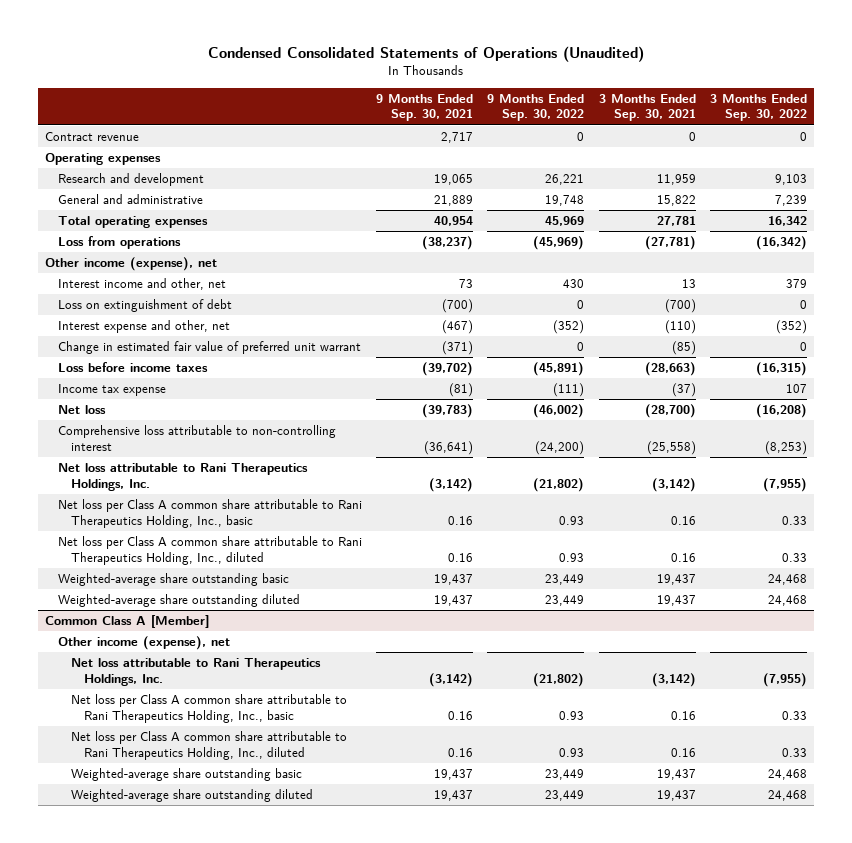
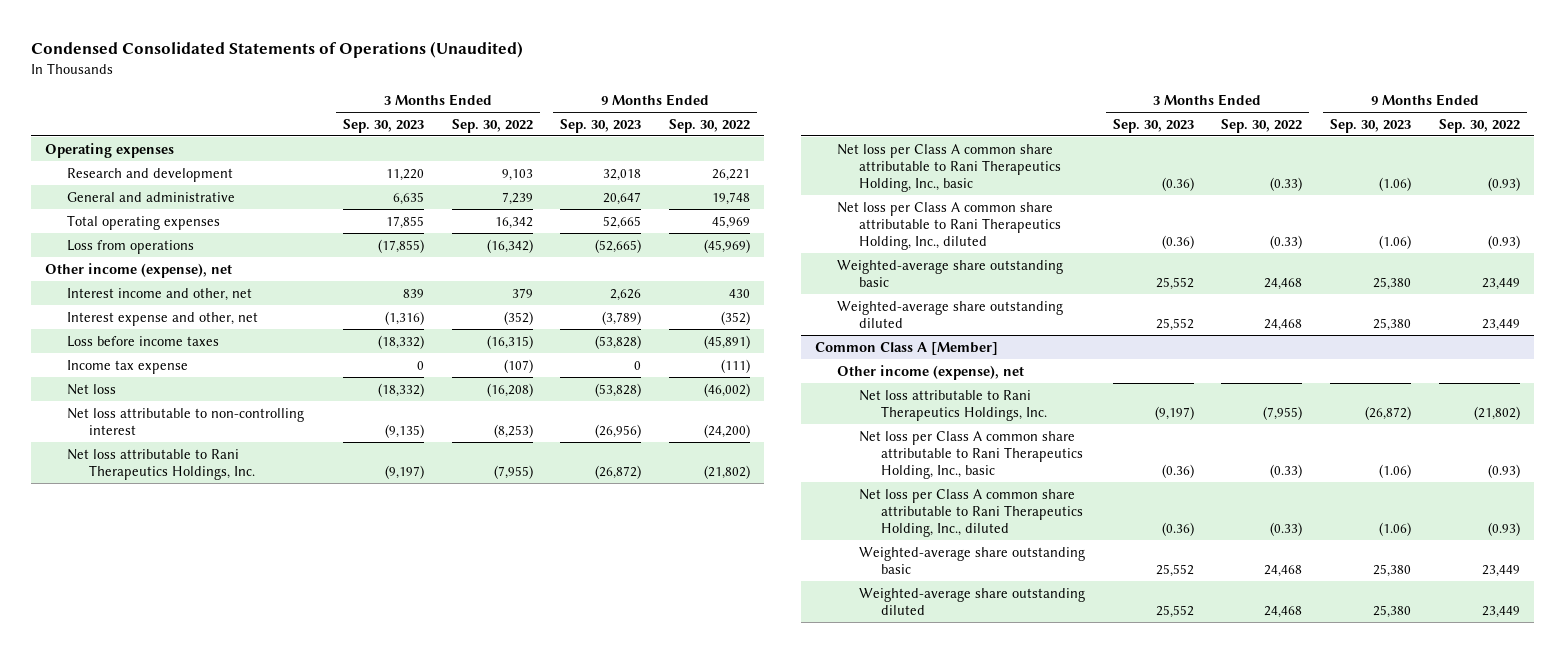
- | 9 Months Ended Sep. 30, 2021 | 9 Months Ended Sep. 30, 2022 | 3 Months Ended Sep. 30, 2021 | 3 Months Ended Sep. 30, 2022
+ | 3 Months Ended Sep. 30, 2023 | 3 Months Ended Sep. 30, 2022 | 9 Months Ended Sep. 30, 2023 | 9 Months Ended Sep. 30, 2022
- Contract revenue | 2,717 | 0 | 0 | 0
- Loss on extinguishment of debt | (700) | 0 | (700) | 0
- Change in estimated fair value of preferred unit warrant | (371) | 0 | (85) | 0
- Income tax expense | (81) | (111) | (37) | 107
+ Income tax expense | 0 | (107) | 0 | (111)
- Comprehensive loss attributable to non-controlling interest | (36,641) | (24,200) | (25,558) | (8,253)
+ Net loss attributable to non-controlling interest | (9,135) | (8,253) | (26,956) | (24,200)
- Net loss per Class A common share attributable to Rani Therapeutics Holding, Inc., basic | 0.16 | 0.93 | 0.16 | 0.33
- Net loss per Class A common share attributable to Rani Therapeutics Holding, Inc., diluted | 0.16 | 0.93 | 0.16 | 0.33
+ Net loss per Class A common share attributable to Rani Therapeutics Holding, Inc., basic | (0.36) | (0.33) | (1.06) | (0.93)
+ Net loss per Class A common share attributable to Rani Therapeutics Holding, Inc., diluted | (0.36) | (0.33) | (1.06) | (0.93)
@ Common Class A [Member]
- Net loss per Class A common share attributable to Rani Therapeutics Holding, Inc., basic | 0.16 | 0.93 | 0.16 | 0.33
- Net loss per Class A common share attributable to Rani Therapeutics Holding, Inc., diluted | 0.16 | 0.93 | 0.16 | 0.33
+ Net loss per Class A common share attributable to Rani Therapeutics Holding, Inc., basic | (0.36) | (0.33) | (1.06) | (0.93)
+ Net loss per Class A common share attributable to Rani Therapeutics Holding, Inc., diluted | (0.36) | (0.33) | (1.06) | (0.93)

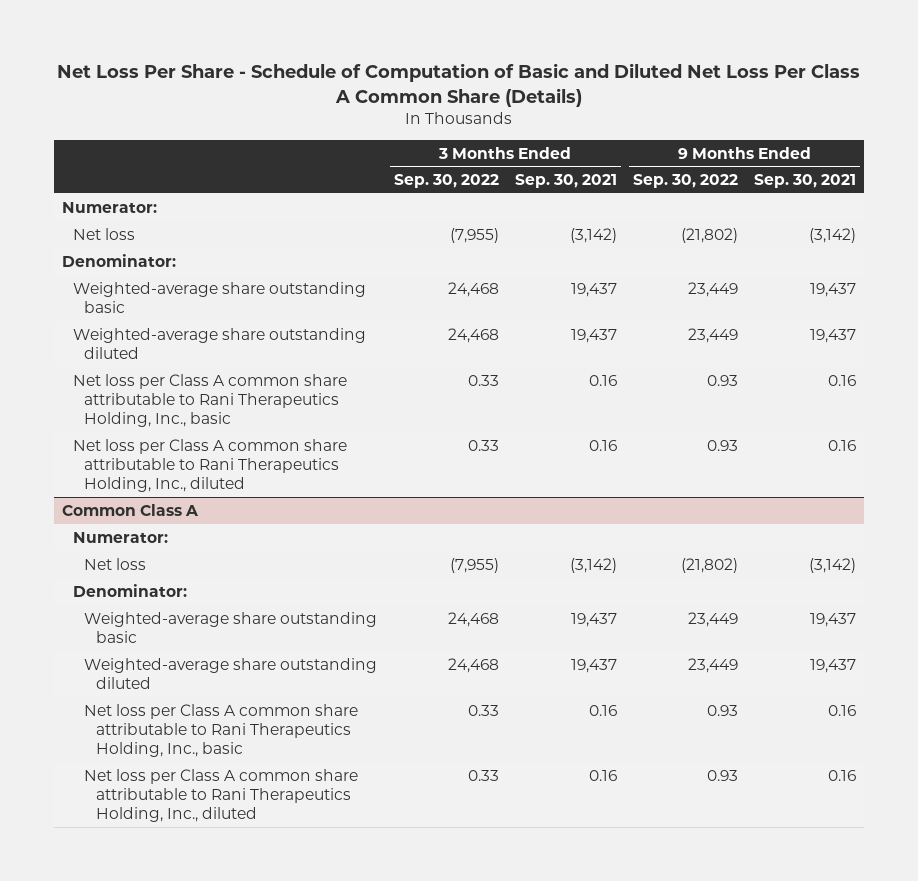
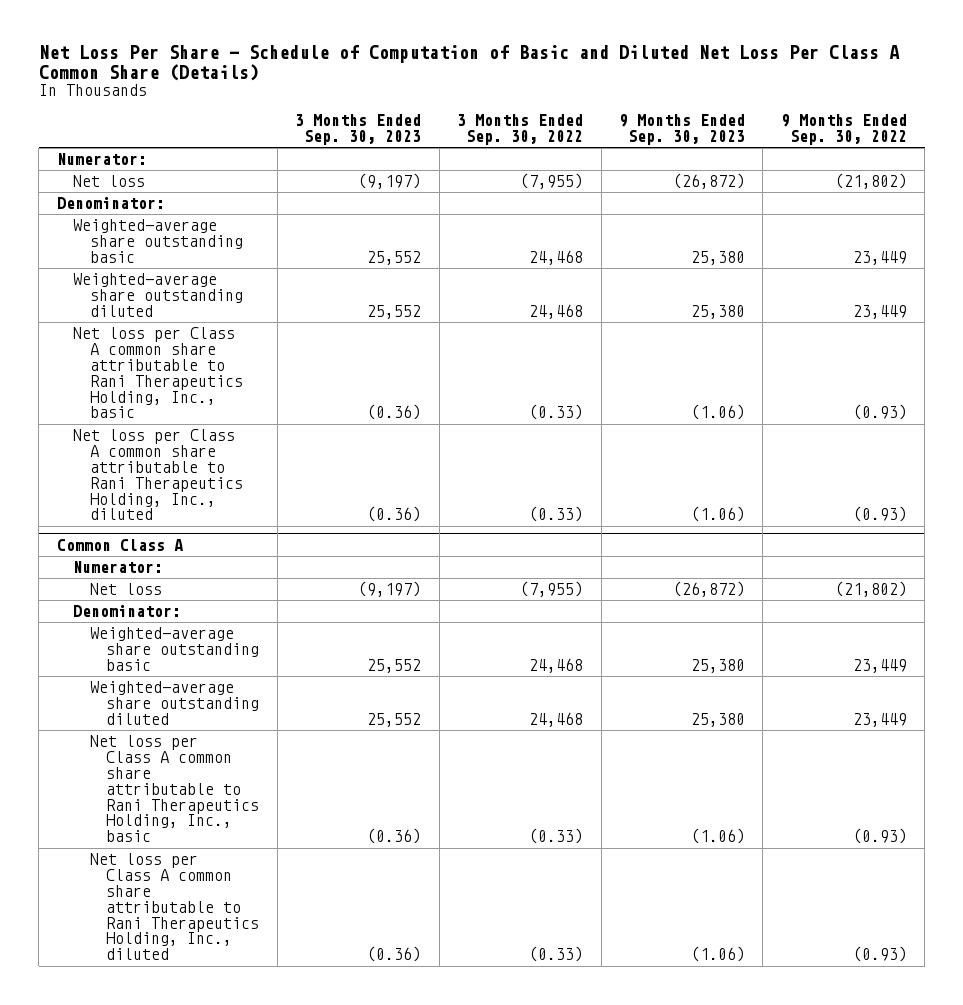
- | 3 Months Ended Sep. 30, 2022 | 3 Months Ended Sep. 30, 2021 | 9 Months Ended Sep. 30, 2022 | 9 Months Ended Sep. 30, 2021
+ | 3 Months Ended Sep. 30, 2023 | 3 Months Ended Sep. 30, 2022 | 9 Months Ended Sep. 30, 2023 | 9 Months Ended Sep. 30, 2022
- Net loss per Class A common share attributable to Rani Therapeutics Holding, Inc., basic | 0.33 | 0.16 | 0.93 | 0.16
- Net loss per Class A common share attributable to Rani Therapeutics Holding, Inc., diluted | 0.33 | 0.16 | 0.93 | 0.16
+ Net loss per Class A common share attributable to Rani Therapeutics Holding, Inc., basic | (0.36) | (0.33) | (1.06) | (0.93)
+ Net loss per Class A common share attributable to Rani Therapeutics Holding, Inc., diluted | (0.36) | (0.33) | (1.06) | (0.93)
@ Common Class A
- Net loss per Class A common share attributable to Rani Therapeutics Holding, Inc., basic | 0.33 | 0.16 | 0.93 | 0.16
- Net loss per Class A common share attributable to Rani Therapeutics Holding, Inc., diluted | 0.33 | 0.16 | 0.93 | 0.16
+ Net loss per Class A common share attributable to Rani Therapeutics Holding, Inc., basic | (0.36) | (0.33) | (1.06) | (0.93)
+ Net loss per Class A common share attributable to Rani Therapeutics Holding, Inc., diluted | (0.36) | (0.33) | (1.06) | (0.93)

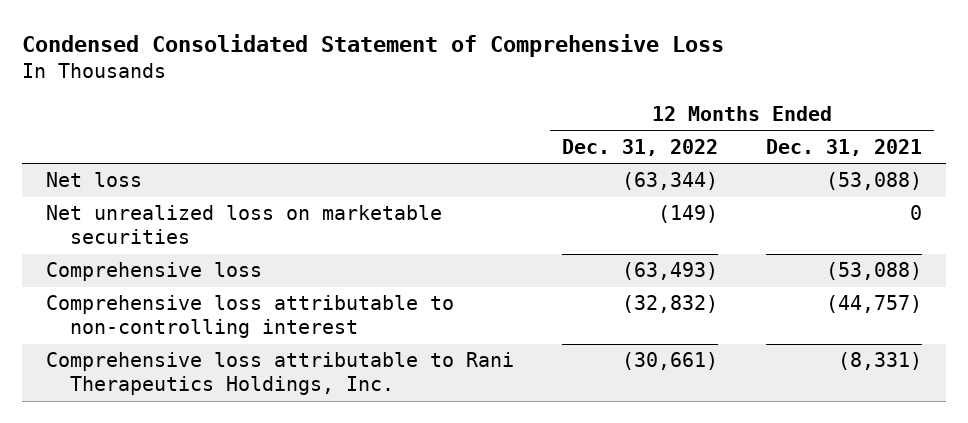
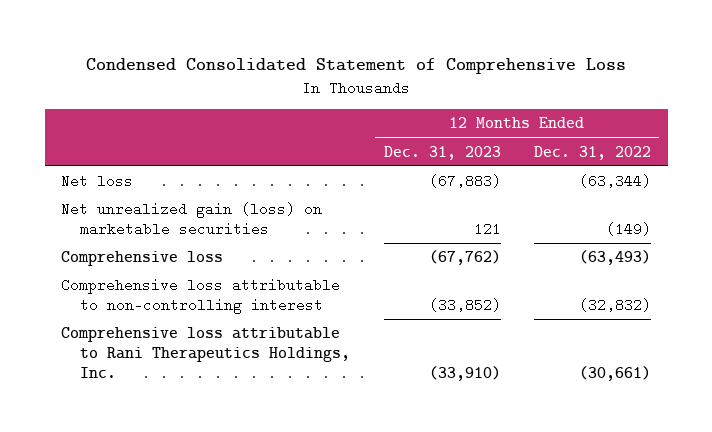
- | 12 Months Ended Dec. 31, 2022 | 12 Months Ended Dec. 31, 2021
+ | 12 Months Ended Dec. 31, 2023 | 12 Months Ended Dec. 31, 2022
- Net unrealized loss on marketable securities | (149) | 0
+ Net unrealized gain (loss) on marketable securities | 121 | (149)

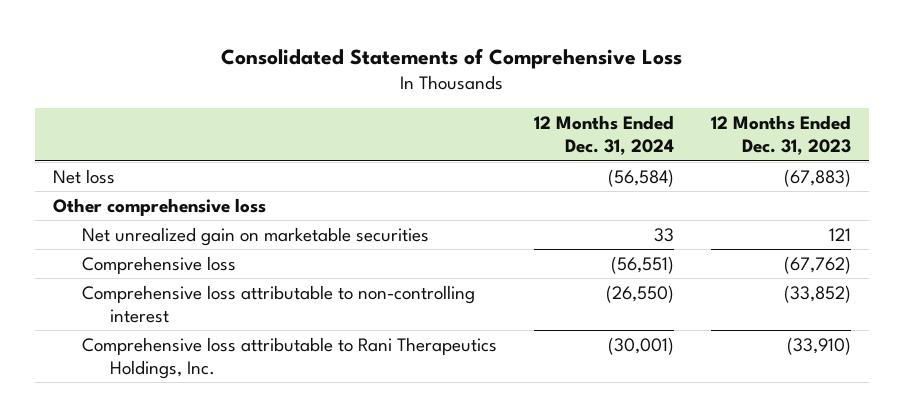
- Condensed Consolidated Statement of Comprehensive Loss
+ Consolidated Statements of Comprehensive Loss
- | 12 Months Ended Dec. 31, 2023 | 12 Months Ended Dec. 31, 2022
+ | 12 Months Ended Dec. 31, 2024 | 12 Months Ended Dec. 31, 2023
- Net unrealized gain (loss) on marketable securities | 121 | (149)
+ Other comprehensive loss
+ Net unrealized gain on marketable securities | 33 | 121

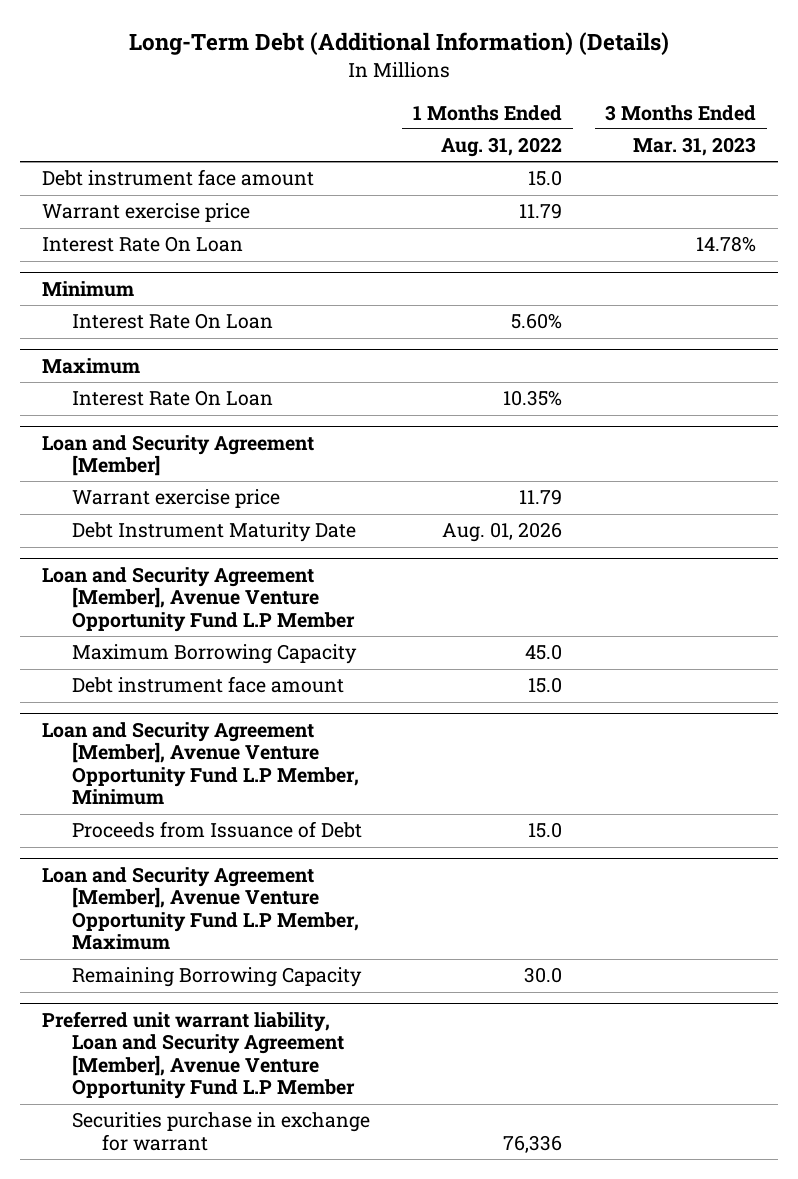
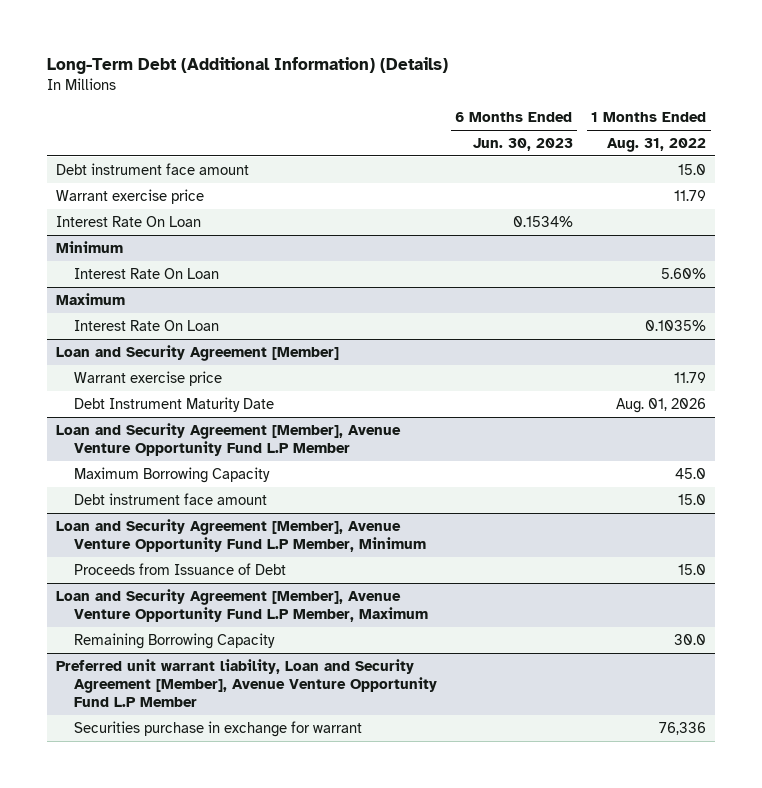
- | 1 Months Ended Aug. 31, 2022 | 3 Months Ended Mar. 31, 2023
+ | 6 Months Ended Jun. 30, 2023 | 1 Months Ended Aug. 31, 2022
@ Maximum
- Interest Rate On Loan | 10.35% |
+ Interest Rate On Loan | | 0.1035%

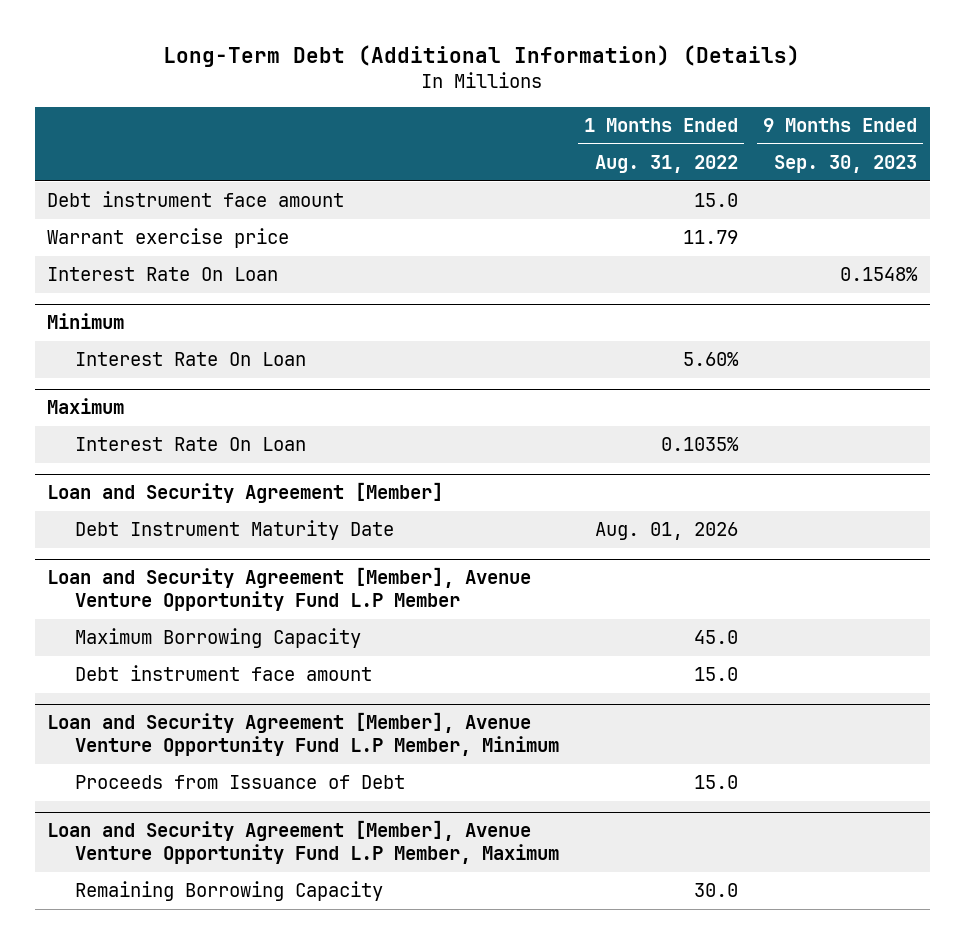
- | 6 Months Ended Jun. 30, 2023 | 1 Months Ended Aug. 31, 2022
+ | 1 Months Ended Aug. 31, 2022 | 9 Months Ended Sep. 30, 2023
@ Loan and Security Agreement [Member]
- Warrant exercise price | | 11.79
- Preferred unit warrant liability, Loan and Security Agreement [Member], Avenue Venture Opportunity Fund L.P Member
- Securities purchase in exchange for warrant | | 76,336

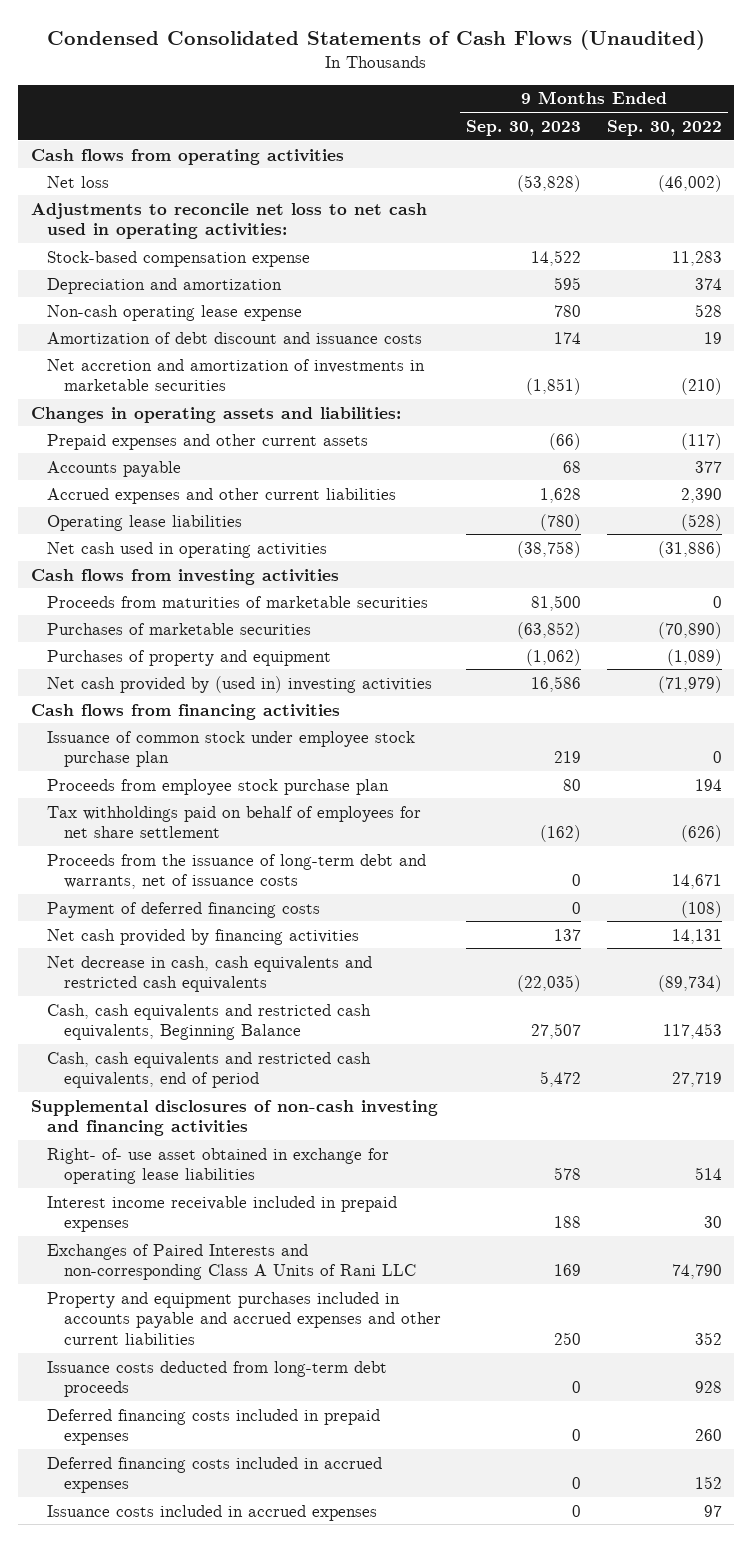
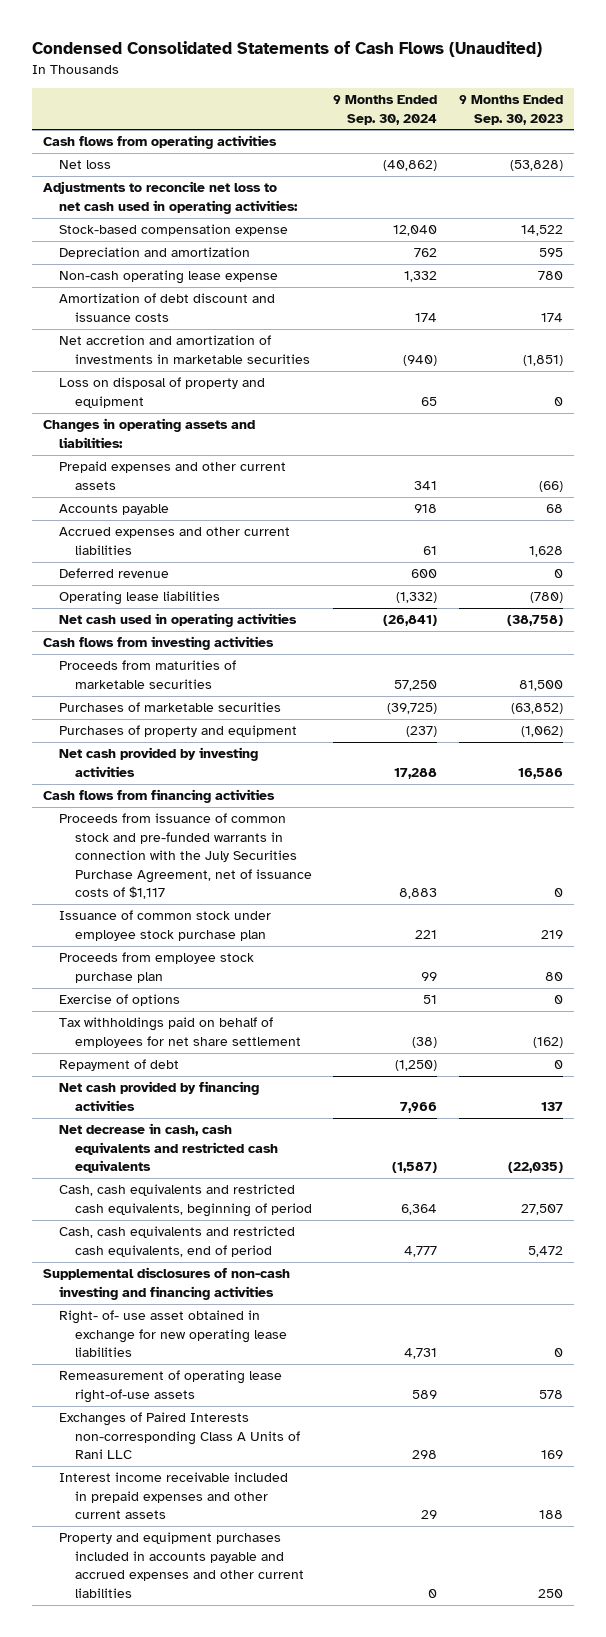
- | 9 Months Ended Sep. 30, 2023 | 9 Months Ended Sep. 30, 2022
+ | 9 Months Ended Sep. 30, 2024 | 9 Months Ended Sep. 30, 2023
+ Loss on disposal of property and equipment | 65 | 0
+ Deferred revenue | 600 | 0
- Net cash provided by (used in) investing activities | 16,586 | (71,979)
+ Net cash provided by investing activities | 17,288 | 16,586
+ Proceeds from issuance of common stock and pre-funded warrants in connection with the July Securities Purchase Agreement, net of issuance costs of $1,117 | 8,883 | 0
+ Exercise of options | 51 | 0
- Proceeds from the issuance of long-term debt and warrants, net of issuance costs | 0 | 14,671
- Payment of deferred financing costs | 0 | (108)
+ Repayment of debt | (1,250) | 0
- Cash, cash equivalents and restricted cash equivalents, Beginning Balance | 27,507 | 117,453
+ Cash, cash equivalents and restricted cash equivalents, beginning of period | 6,364 | 27,507
- Right- of- use asset obtained in exchange for operating lease liabilities | 578 | 514
- Interest income receivable included in prepaid expenses | 188 | 30
- Exchanges of Paired Interests and non-corresponding Class A Units of Rani LLC | 169 | 74,790
+ Right- of- use asset obtained in exchange for new operating lease liabilities | 4,731 | 0
+ Remeasurement of operating lease right-of-use assets | 589 | 578
+ Exchanges of Paired Interests non-corresponding Class A Units of Rani LLC | 298 | 169
+ Interest income receivable included in prepaid expenses and other current assets | 29 | 188
- Issuance costs deducted from long-term debt proceeds | 0 | 928
- Deferred financing costs included in prepaid expenses | 0 | 260
- Deferred financing costs included in accrued expenses | 0 | 152
- Issuance costs included in accrued expenses | 0 | 97

